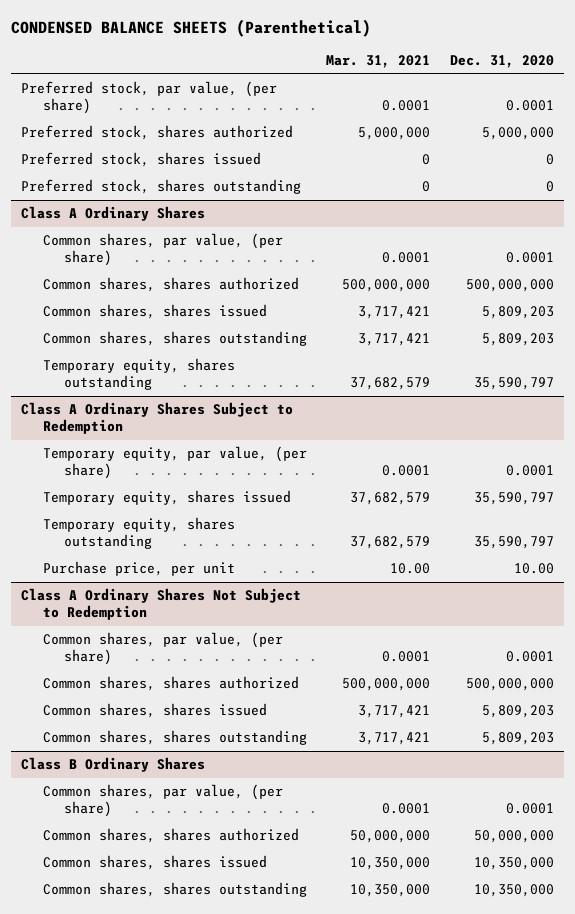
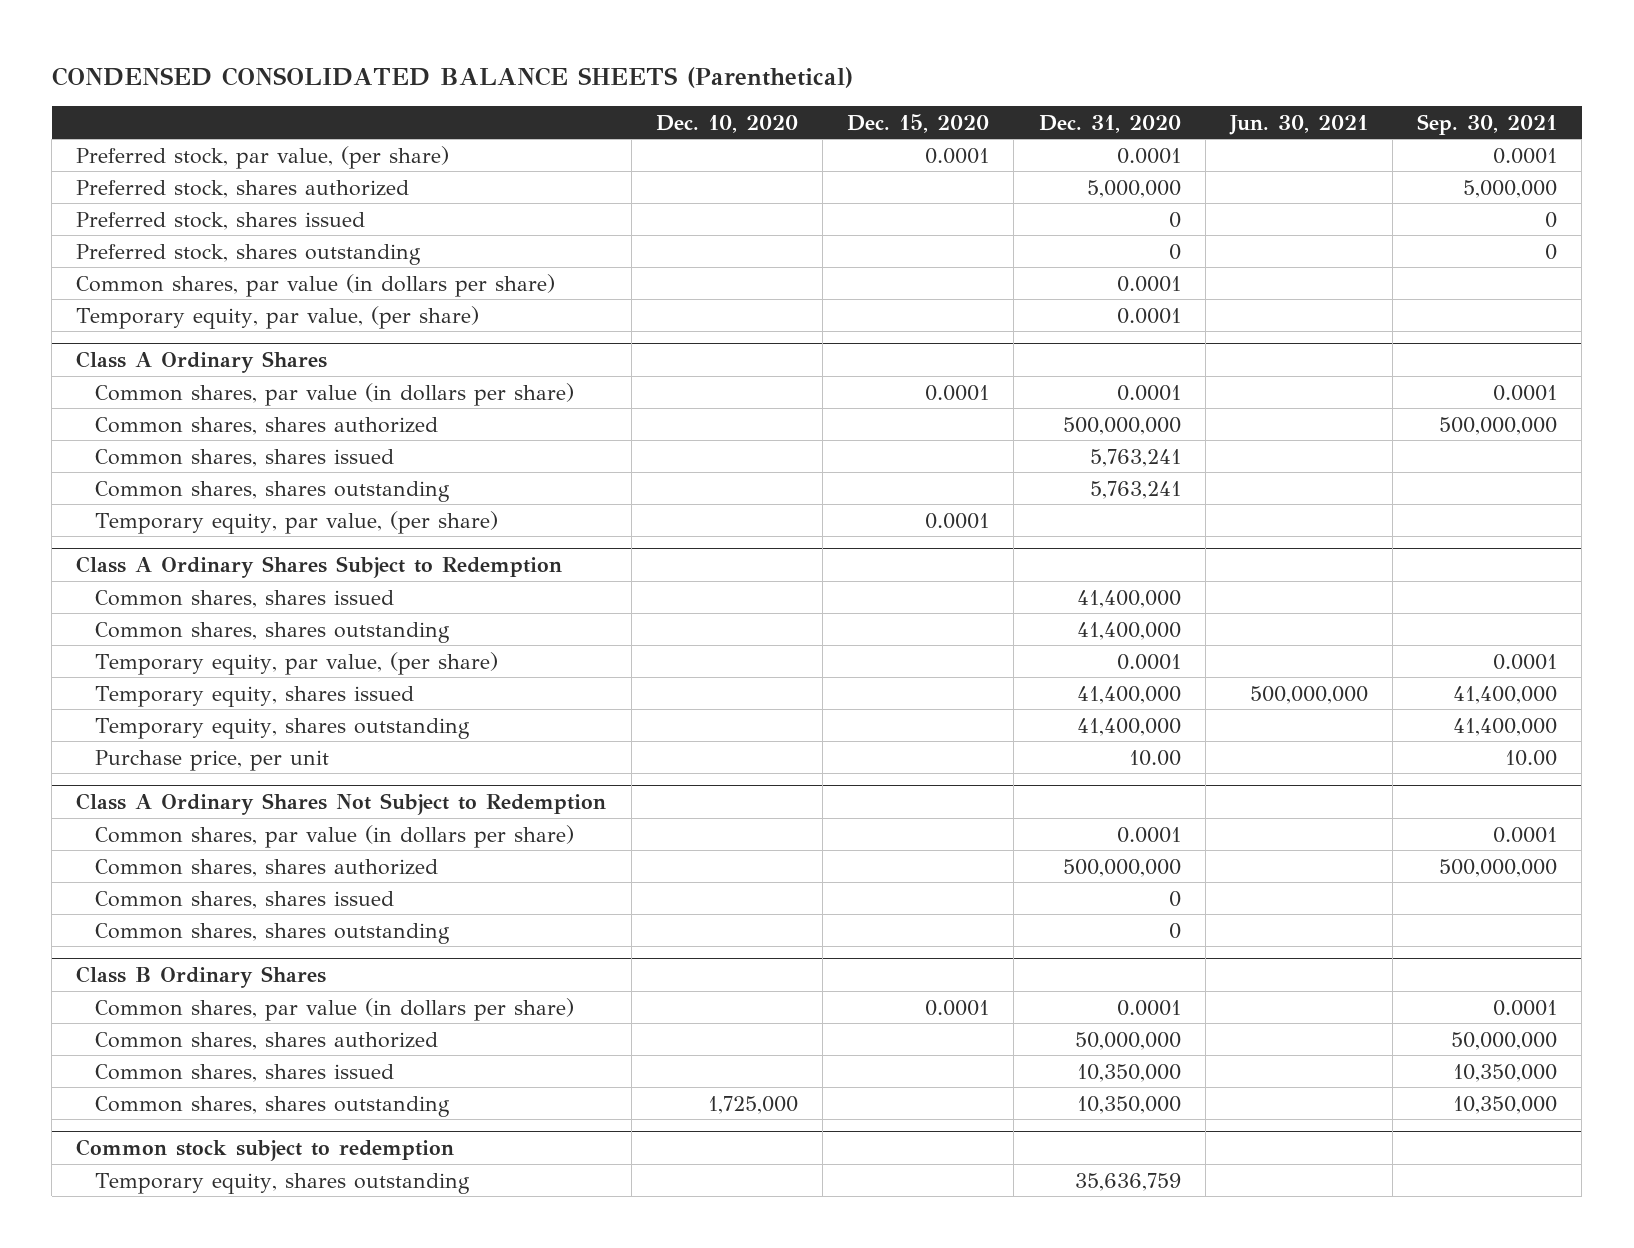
- CONDENSED BALANCE SHEETS (Parenthetical)
+ CONDENSED CONSOLIDATED BALANCE SHEETS (Parenthetical)
- | Mar. 31, 2021 | Dec. 31, 2020
+ | Dec. 10, 2020 | Dec. 15, 2020 | Dec. 31, 2020 | Jun. 30, 2021 | Sep. 30, 2021
+ Common shares, par value (in dollars per share) | | | 0.0001 | |
+ Temporary equity, par value, (per share) | | | 0.0001 | |
@ Class A Ordinary Shares
- Common shares, par value, (per share) | 0.0001 | 0.0001
+ Common shares, par value (in dollars per share) | | 0.0001 | 0.0001 | | 0.0001
- Common shares, shares issued | 3,717,421 | 5,809,203
- Common shares, shares outstanding | 3,717,421 | 5,809,203
- Temporary equity, shares outstanding | 37,682,579 | 35,590,797
+ Common shares, shares issued | | | 5,763,241 | |
+ Common shares, shares outstanding | | | 5,763,241 | |
+ Temporary equity, par value, (per share) | | 0.0001 | | |
@ Class A Ordinary Shares Subject to Redemption
+ Common shares, shares issued | | | 41,400,000 | |
+ Common shares, shares outstanding | | | 41,400,000 | |
- Temporary equity, shares issued | 37,682,579 | 35,590,797
- Temporary equity, shares outstanding | 37,682,579 | 35,590,797
+ Temporary equity, shares issued | | | 41,400,000 | 500,000,000 | 41,400,000
+ Temporary equity, shares outstanding | | | 41,400,000 | | 41,400,000
@ Class A Ordinary Shares Not Subject to Redemption
- Common shares, par value, (per share) | 0.0001 | 0.0001
+ Common shares, par value (in dollars per share) | | | 0.0001 | | 0.0001
- Common shares, shares issued | 3,717,421 | 5,809,203
- Common shares, shares outstanding | 3,717,421 | 5,809,203
+ Common shares, shares issued | | | 0 | |
+ Common shares, shares outstanding | | | 0 | |
@ Class B Ordinary Shares
- Common shares, par value, (per share) | 0.0001 | 0.0001
+ Common shares, par value (in dollars per share) | | 0.0001 | 0.0001 | | 0.0001
+ Common stock subject to redemption
+ Temporary equity, shares outstanding | | | 35,636,759 | |

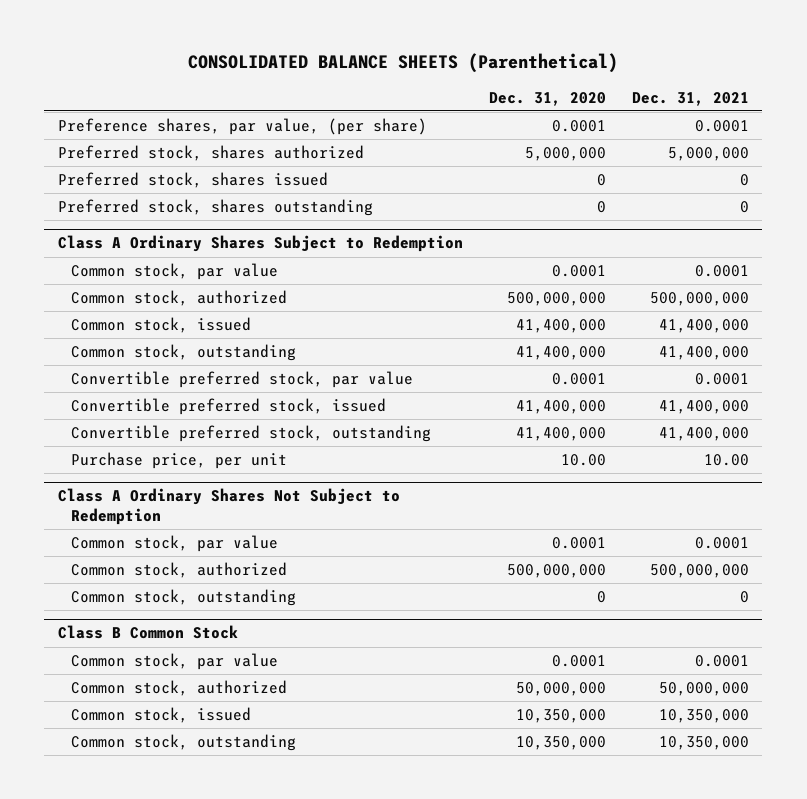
- CONDENSED CONSOLIDATED BALANCE SHEETS (Parenthetical)
+ CONSOLIDATED BALANCE SHEETS (Parenthetical)
- | Dec. 10, 2020 | Dec. 15, 2020 | Dec. 31, 2020 | Jun. 30, 2021 | Sep. 30, 2021
+ | Dec. 31, 2020 | Dec. 31, 2021
- Preferred stock, par value, (per share) | | 0.0001 | 0.0001 | | 0.0001
+ Preference shares, par value, (per share) | 0.0001 | 0.0001
- Common shares, par value (in dollars per share) | | | 0.0001 | |
- Temporary equity, par value, (per share) | | | 0.0001 | |
- Class A Ordinary Shares
- Common shares, par value (in dollars per share) | | 0.0001 | 0.0001 | | 0.0001
- Common shares, shares authorized | | | 500,000,000 | | 500,000,000
- Common shares, shares issued | | | 5,763,241 | |
- Common shares, shares outstanding | | | 5,763,241 | |
- Temporary equity, par value, (per share) | | 0.0001 | | |
@ Class A Ordinary Shares Subject to Redemption
- Common shares, shares issued | | | 41,400,000 | |
- Common shares, shares outstanding | | | 41,400,000 | |
- Temporary equity, par value, (per share) | | | 0.0001 | | 0.0001
- Temporary equity, shares issued | | | 41,400,000 | 500,000,000 | 41,400,000
- Temporary equity, shares outstanding | | | 41,400,000 | | 41,400,000
+ Common stock, par value | 0.0001 | 0.0001
+ Common stock, authorized | 500,000,000 | 500,000,000
+ Common stock, issued | 41,400,000 | 41,400,000
+ Common stock, outstanding | 41,400,000 | 41,400,000
+ Convertible preferred stock, par value | 0.0001 | 0.0001
+ Convertible preferred stock, issued | 41,400,000 | 41,400,000
+ Convertible preferred stock, outstanding | 41,400,000 | 41,400,000
@ Class A Ordinary Shares Not Subject to Redemption
- Common shares, par value (in dollars per share) | | | 0.0001 | | 0.0001
- Common shares, shares authorized | | | 500,000,000 | | 500,000,000
- Common shares, shares issued | | | 0 | |
- Common shares, shares outstanding | | | 0 | |
- Class B Ordinary Shares
- Common shares, par value (in dollars per share) | | 0.0001 | 0.0001 | | 0.0001
- Common shares, shares authorized | | | 50,000,000 | | 50,000,000
- Common shares, shares issued | | | 10,350,000 | | 10,350,000
- Common shares, shares outstanding | 1,725,000 | | 10,350,000 | | 10,350,000
- Common stock subject to redemption
- Temporary equity, shares outstanding | | | 35,636,759 | |
@ Class A Ordinary Shares Not Subject to Redemption
+ Common stock, par value | 0.0001 | 0.0001
+ Common stock, authorized | 500,000,000 | 500,000,000
+ Common stock, outstanding | 0 | 0
+ Class B Common Stock
+ Common stock, par value | 0.0001 | 0.0001
+ Common stock, authorized | 50,000,000 | 50,000,000
+ Common stock, issued | 10,350,000 | 10,350,000
+ Common stock, outstanding | 10,350,000 | 10,350,000

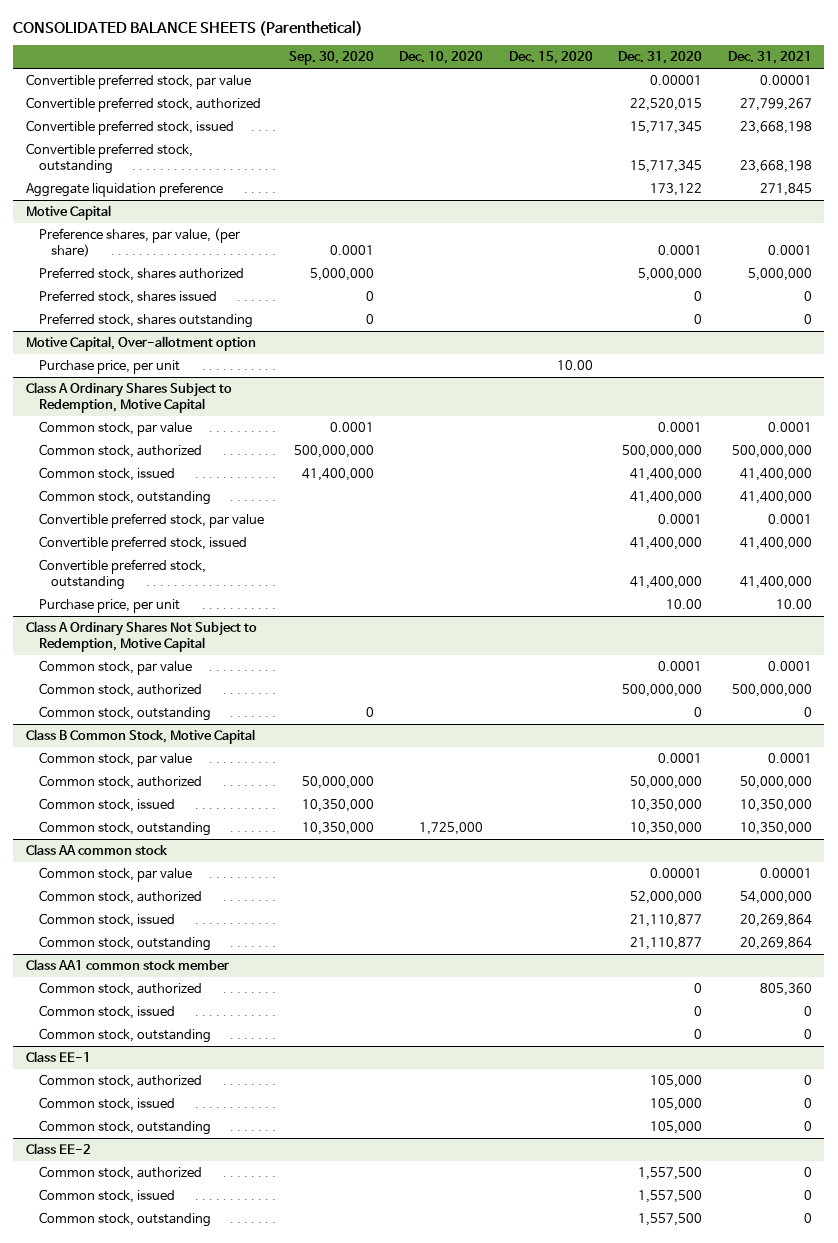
- | Dec. 31, 2020 | Dec. 31, 2021
+ | Sep. 30, 2020 | Dec. 10, 2020 | Dec. 15, 2020 | Dec. 31, 2020 | Dec. 31, 2021
+ Convertible preferred stock, par value | | | | 0.00001 | 0.00001
+ Convertible preferred stock, authorized | | | | 22,520,015 | 27,799,267
+ Convertible preferred stock, issued | | | | 15,717,345 | 23,668,198
+ Convertible preferred stock, outstanding | | | | 15,717,345 | 23,668,198
+ Aggregate liquidation preference | | | | 173,122 | 271,845
+ Motive Capital
- Class A Ordinary Shares Subject to Redemption
+ Motive Capital, Over-allotment option
+ Purchase price, per unit | | | 10.00 | |
+ Class A Ordinary Shares Subject to Redemption, Motive Capital
- Class A Ordinary Shares Not Subject to Redemption
+ Class A Ordinary Shares Not Subject to Redemption, Motive Capital
- Class B Common Stock
+ Class B Common Stock, Motive Capital
+ Class AA common stock
+ Common stock, par value | | | | 0.00001 | 0.00001
+ Common stock, authorized | | | | 52,000,000 | 54,000,000
+ Common stock, issued | | | | 21,110,877 | 20,269,864
+ Common stock, outstanding | | | | 21,110,877 | 20,269,864
+ Class AA1 common stock member
+ Common stock, authorized | | | | 0 | 805,360
+ Common stock, issued | | | | 0 | 0
+ Common stock, outstanding | | | | 0 | 0
+ Class EE-1
+ Common stock, authorized | | | | 105,000 | 0
+ Common stock, issued | | | | 105,000 | 0
+ Common stock, outstanding | | | | 105,000 | 0
+ Class EE-2
+ Common stock, authorized | | | | 1,557,500 | 0
+ Common stock, issued | | | | 1,557,500 | 0
+ Common stock, outstanding | | | | 1,557,500 | 0

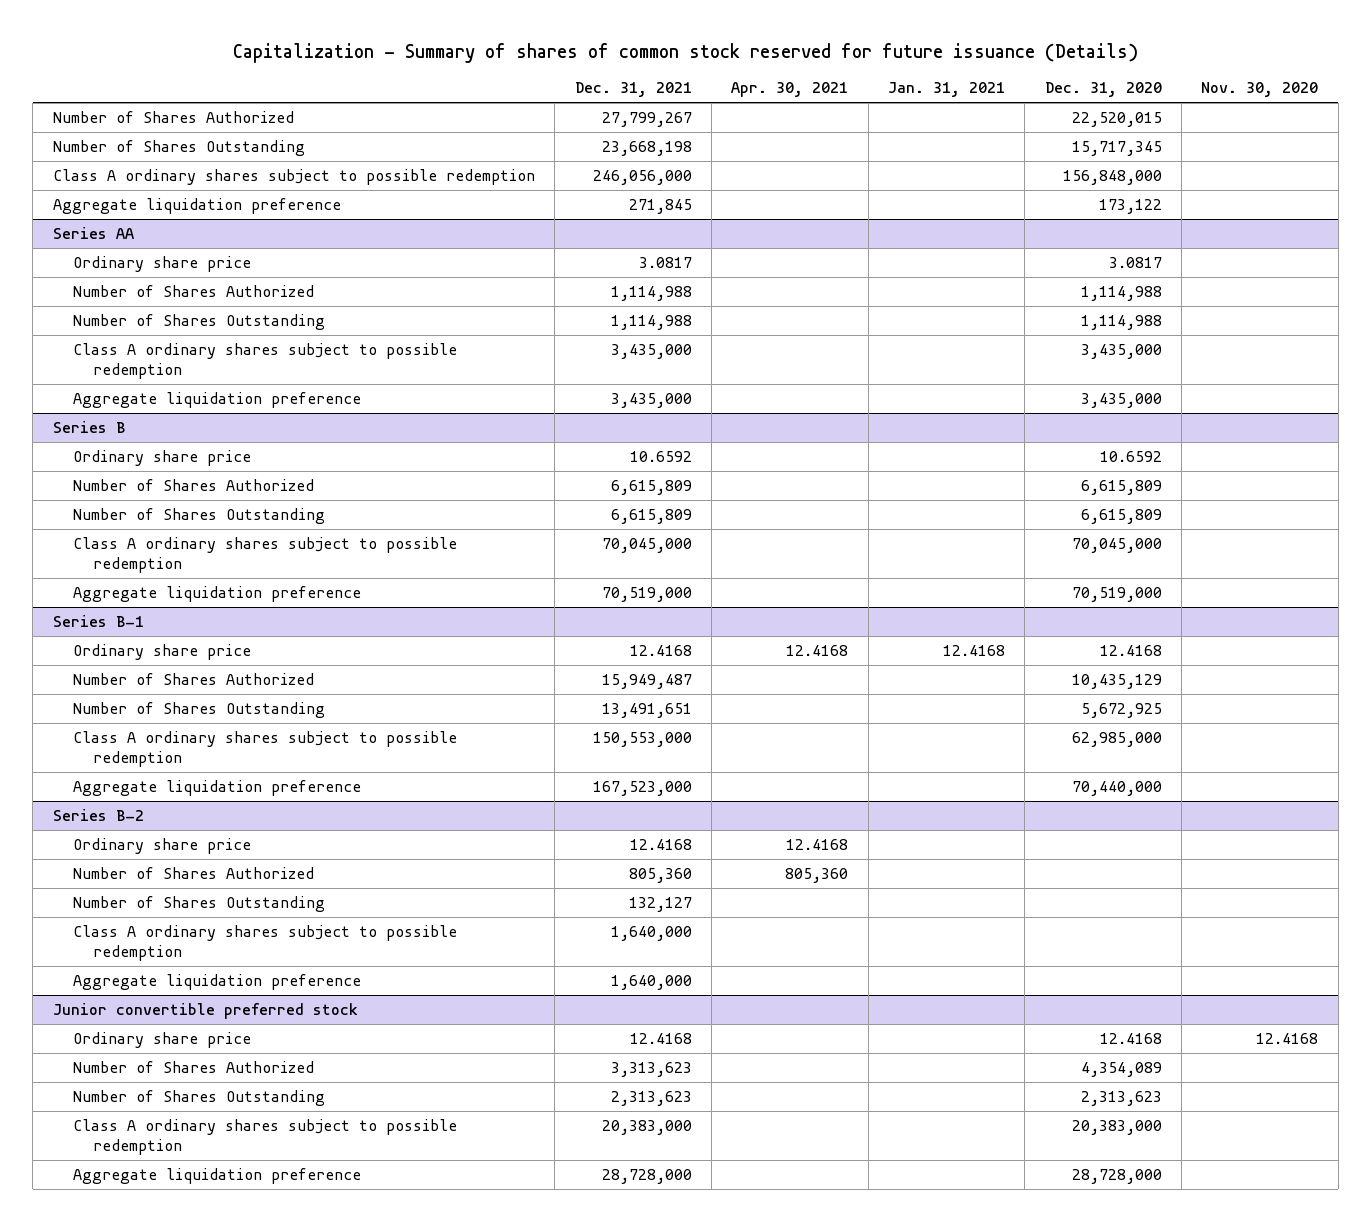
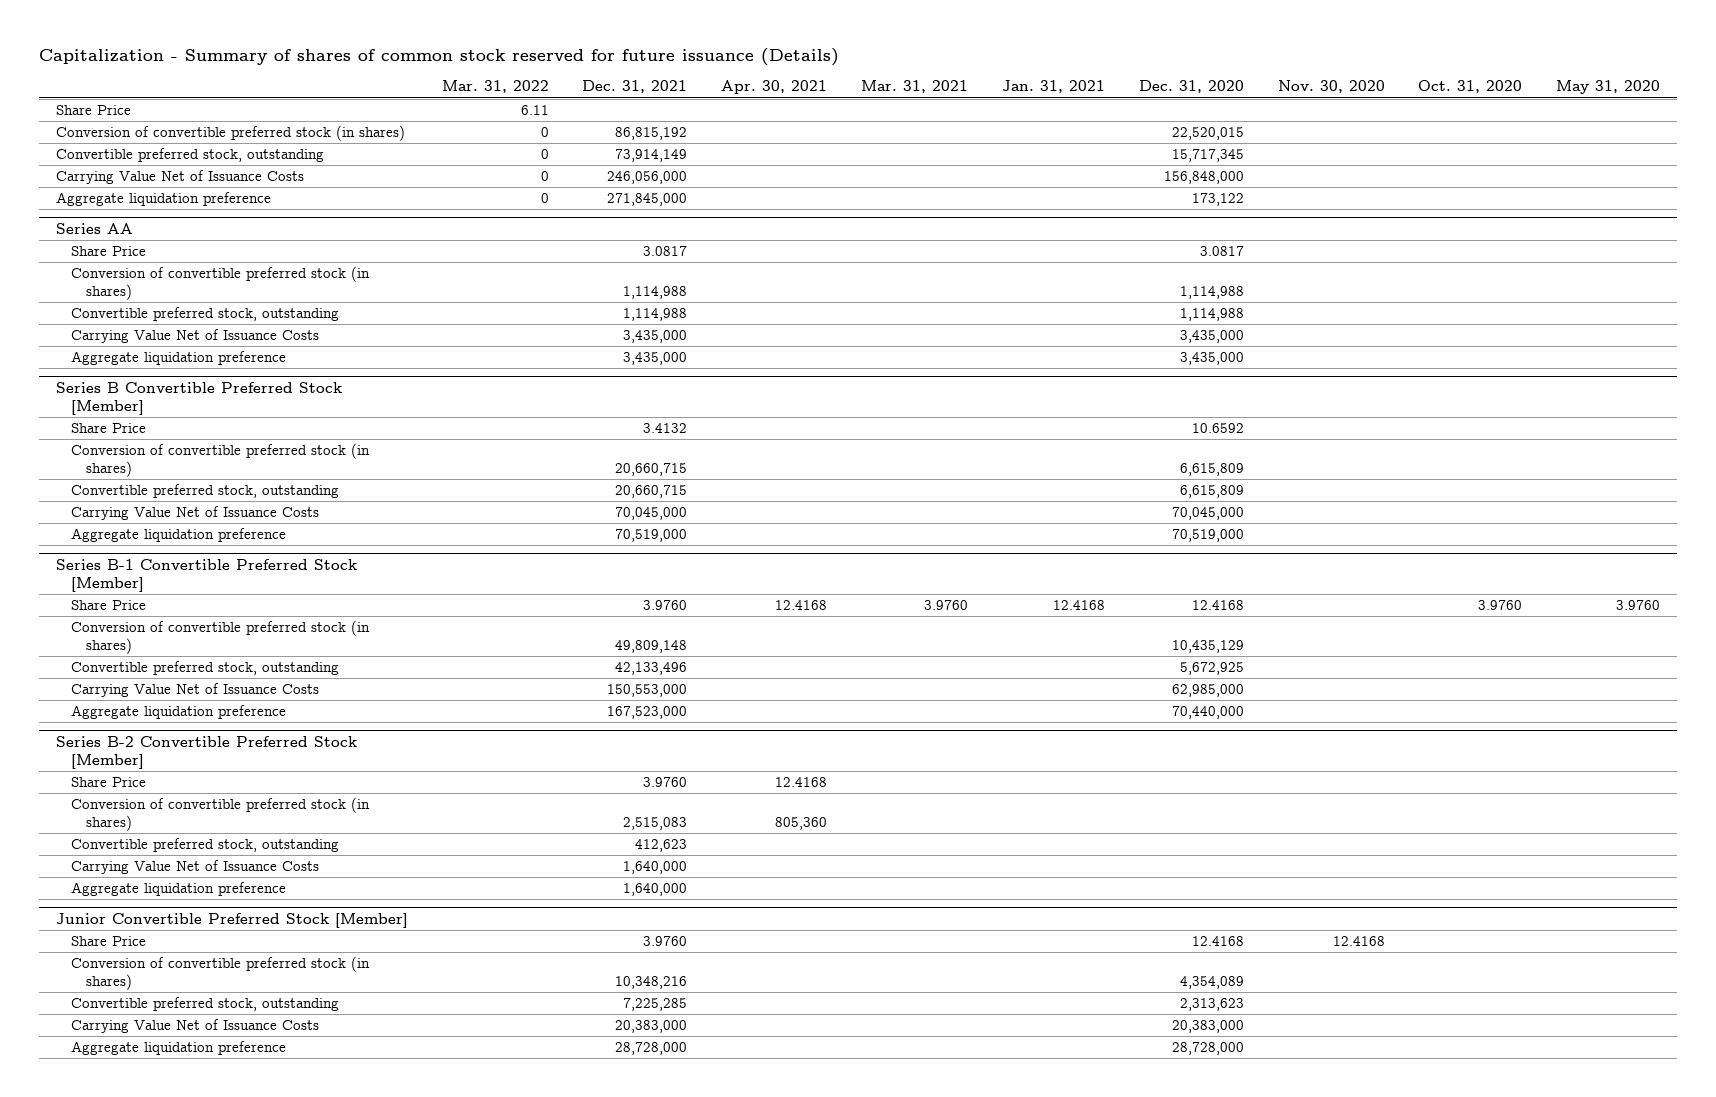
- | Dec. 31, 2021 | Apr. 30, 2021 | Jan. 31, 2021 | Dec. 31, 2020 | Nov. 30, 2020
+ | Mar. 31, 2022 | Dec. 31, 2021 | Apr. 30, 2021 | Mar. 31, 2021 | Jan. 31, 2021 | Dec. 31, 2020 | Nov. 30, 2020 | Oct. 31, 2020 | May 31, 2020
- Number of Shares Authorized | 27,799,267 | | | 22,520,015 |
- Number of Shares Outstanding | 23,668,198 | | | 15,717,345 |
- Class A ordinary shares subject to possible redemption | 246,056,000 | | | 156,848,000 |
- Aggregate liquidation preference | 271,845 | | | 173,122 |
+ Share Price | 6.11 | | | | | | | |
+ Conversion of convertible preferred stock (in shares) | 0 | 86,815,192 | | | | 22,520,015 | | |
+ Convertible preferred stock, outstanding | 0 | 73,914,149 | | | | 15,717,345 | | |
+ Carrying Value Net of Issuance Costs | 0 | 246,056,000 | | | | 156,848,000 | | |
+ Aggregate liquidation preference | 0 | 271,845,000 | | | | 173,122 | | |
@ Series AA
- Ordinary share price | 3.0817 | | | 3.0817 |
- Number of Shares Authorized | 1,114,988 | | | 1,114,988 |
- Number of Shares Outstanding | 1,114,988 | | | 1,114,988 |
- Class A ordinary shares subject to possible redemption | 3,435,000 | | | 3,435,000 |
+ Share Price | | 3.0817 | | | | 3.0817 | | |
+ Conversion of convertible preferred stock (in shares) | | 1,114,988 | | | | 1,114,988 | | |
+ Convertible preferred stock, outstanding | | 1,114,988 | | | | 1,114,988 | | |
+ Carrying Value Net of Issuance Costs | | 3,435,000 | | | | 3,435,000 | | |
- Series B
- Ordinary share price | 10.6592 | | | 10.6592 |
- Number of Shares Authorized | 6,615,809 | | | 6,615,809 |
- Number of Shares Outstanding | 6,615,809 | | | 6,615,809 |
- Class A ordinary shares subject to possible redemption | 70,045,000 | | | 70,045,000 |
+ Series B Convertible Preferred Stock [Member]
+ Share Price | | 3.4132 | | | | 10.6592 | | |
+ Conversion of convertible preferred stock (in shares) | | 20,660,715 | | | | 6,615,809 | | |
+ Convertible preferred stock, outstanding | | 20,660,715 | | | | 6,615,809 | | |
+ Carrying Value Net of Issuance Costs | | 70,045,000 | | | | 70,045,000 | | |
- Series B-1
- Ordinary share price | 12.4168 | 12.4168 | 12.4168 | 12.4168 |
- Number of Shares Authorized | 15,949,487 | | | 10,435,129 |
- Number of Shares Outstanding | 13,491,651 | | | 5,672,925 |
- Class A ordinary shares subject to possible redemption | 150,553,000 | | | 62,985,000 |
+ Series B-1 Convertible Preferred Stock [Member]
+ Share Price | | 3.9760 | 12.4168 | 3.9760 | 12.4168 | 12.4168 | | 3.9760 | 3.9760
+ Conversion of convertible preferred stock (in shares) | | 49,809,148 | | | | 10,435,129 | | |
+ Convertible preferred stock, outstanding | | 42,133,496 | | | | 5,672,925 | | |
+ Carrying Value Net of Issuance Costs | | 150,553,000 | | | | 62,985,000 | | |
- Series B-2
- Ordinary share price | 12.4168 | 12.4168 | | |
- Number of Shares Authorized | 805,360 | 805,360 | | |
- Number of Shares Outstanding | 132,127 | | | |
- Class A ordinary shares subject to possible redemption | 1,640,000 | | | |
+ Series B-2 Convertible Preferred Stock [Member]
+ Share Price | | 3.9760 | 12.4168 | | | | | |
+ Conversion of convertible preferred stock (in shares) | | 2,515,083 | 805,360 | | | | | |
+ Convertible preferred stock, outstanding | | 412,623 | | | | | | |
+ Carrying Value Net of Issuance Costs | | 1,640,000 | | | | | | |
- Junior convertible preferred stock
- Ordinary share price | 12.4168 | | | 12.4168 | 12.4168
- Number of Shares Authorized | 3,313,623 | | | 4,354,089 |
- Number of Shares Outstanding | 2,313,623 | | | 2,313,623 |
- Class A ordinary shares subject to possible redemption | 20,383,000 | | | 20,383,000 |
+ Junior Convertible Preferred Stock [Member]
+ Share Price | | 3.9760 | | | | 12.4168 | 12.4168 | |
+ Conversion of convertible preferred stock (in shares) | | 10,348,216 | | | | 4,354,089 | | |
+ Convertible preferred stock, outstanding | | 7,225,285 | | | | 2,313,623 | | |
+ Carrying Value Net of Issuance Costs | | 20,383,000 | | | | 20,383,000 | | |

